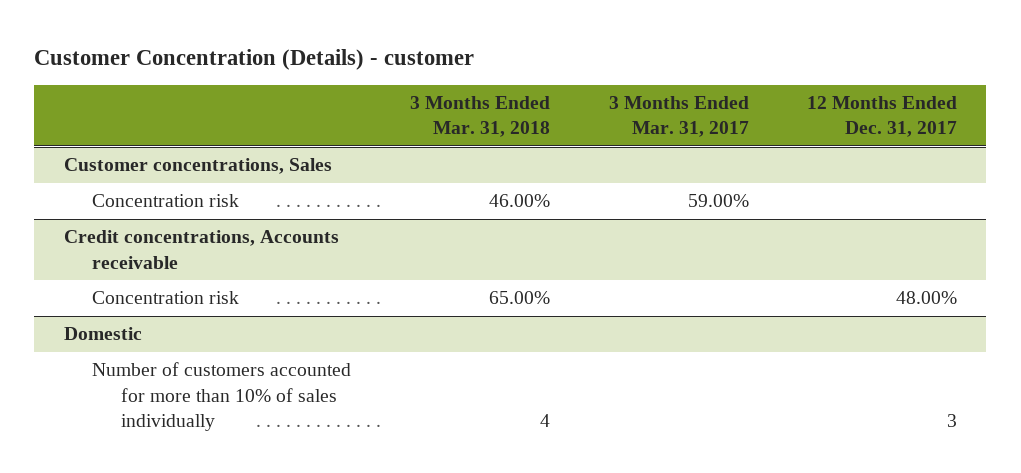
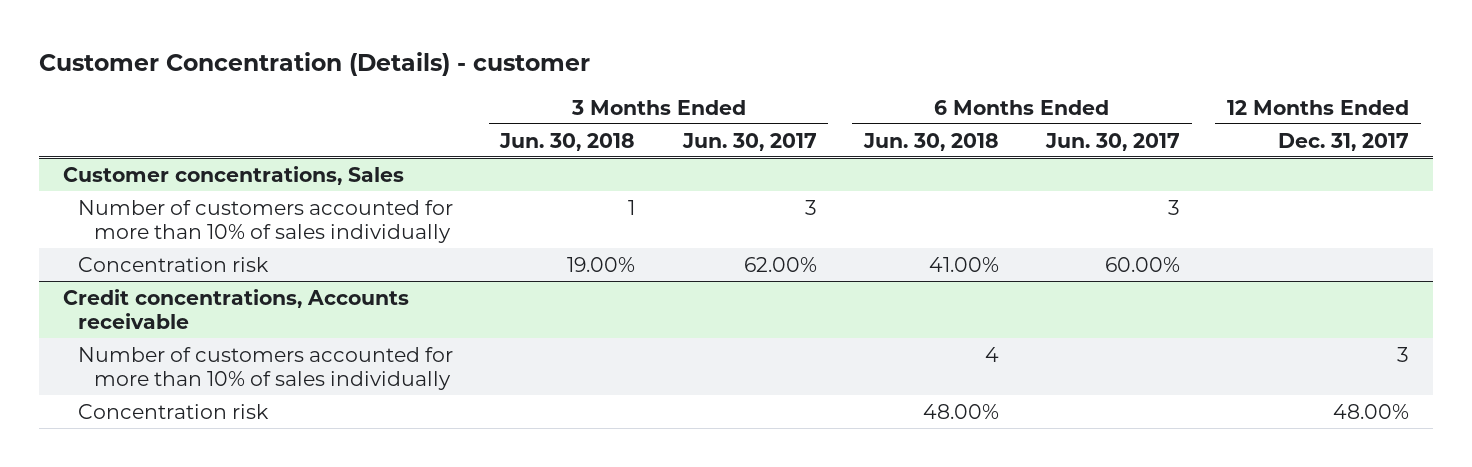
- | 3 Months Ended Mar. 31, 2018 | 3 Months Ended Mar. 31, 2017 | 12 Months Ended Dec. 31, 2017
+ | 3 Months Ended Jun. 30, 2018 | 3 Months Ended Jun. 30, 2017 | 6 Months Ended Jun. 30, 2018 | 6 Months Ended Jun. 30, 2017 | 12 Months Ended Dec. 31, 2017
@ Customer concentrations, Sales
+ Number of customers accounted for more than 10% of sales individually | 1 | 3 | | 3 |
@ Credit concentrations, Accounts receivable
+ Number of customers accounted for more than 10% of sales individually | | | 4 | | 3
- Domestic
- Number of customers accounted for more than 10% of sales individually | 4 | | 3

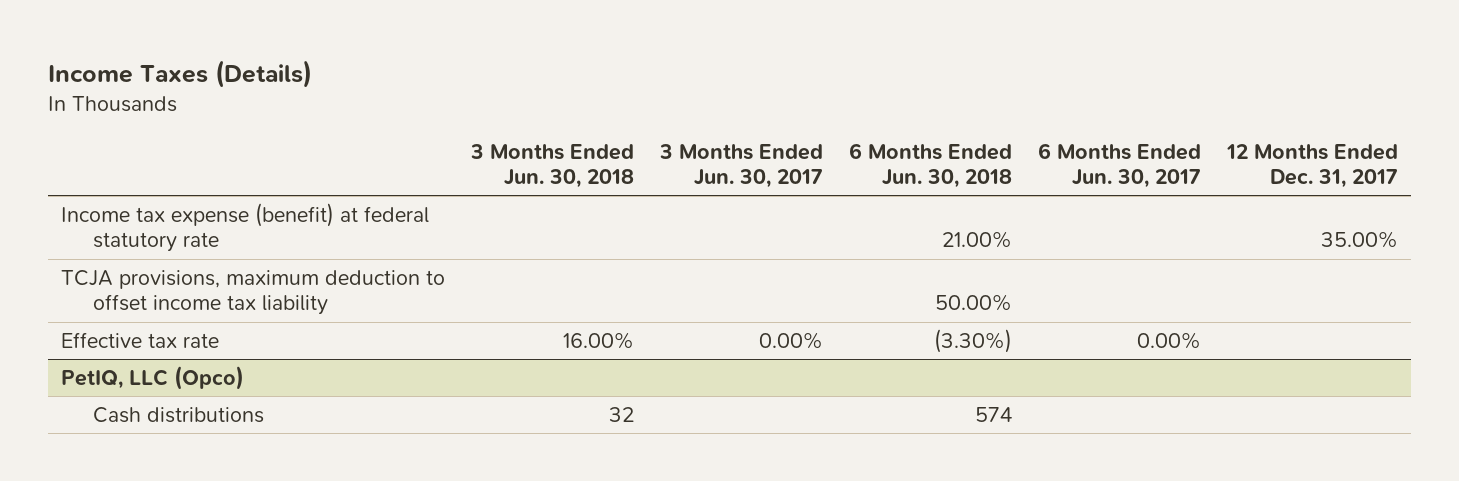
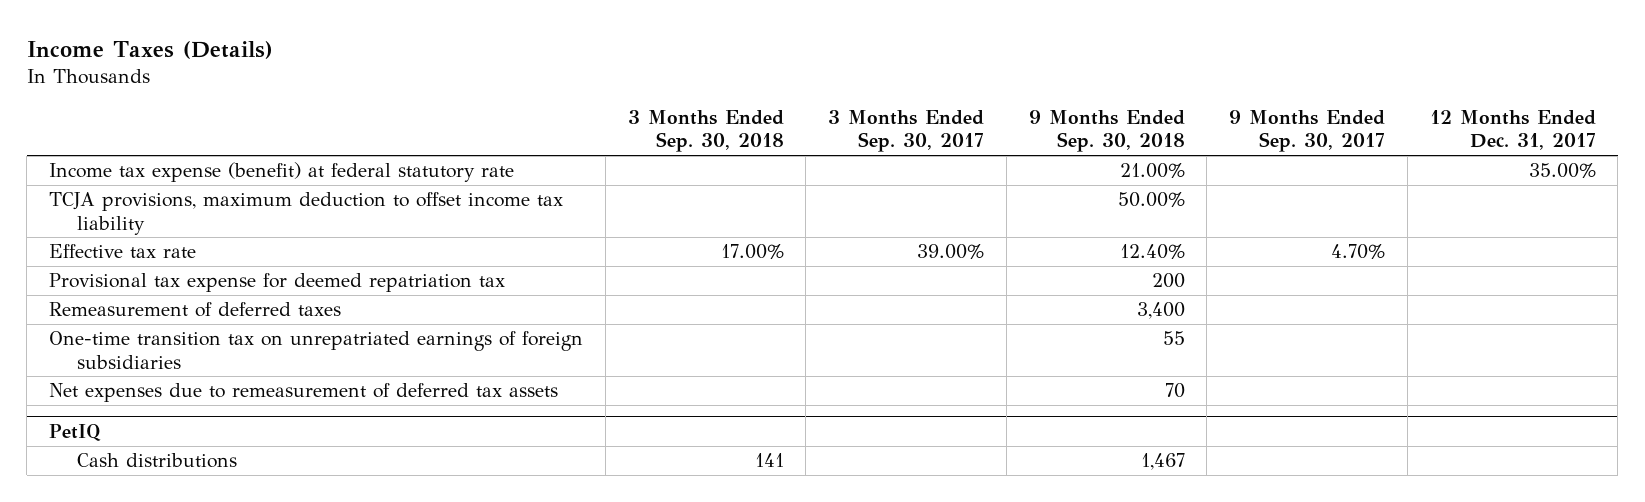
- | 3 Months Ended Jun. 30, 2018 | 3 Months Ended Jun. 30, 2017 | 6 Months Ended Jun. 30, 2018 | 6 Months Ended Jun. 30, 2017 | 12 Months Ended Dec. 31, 2017
+ | 3 Months Ended Sep. 30, 2018 | 3 Months Ended Sep. 30, 2017 | 9 Months Ended Sep. 30, 2018 | 9 Months Ended Sep. 30, 2017 | 12 Months Ended Dec. 31, 2017
- PetIQ, LLC (Opco)
+ Provisional tax expense for deemed repatriation tax | | | 200 | |
+ Remeasurement of deferred taxes | | | 3,400 | |
+ One-time transition tax on unrepatriated earnings of foreign subsidiaries | | | 55 | |
+ Net expenses due to remeasurement of deferred tax assets | | | 70 | |
+ PetIQ

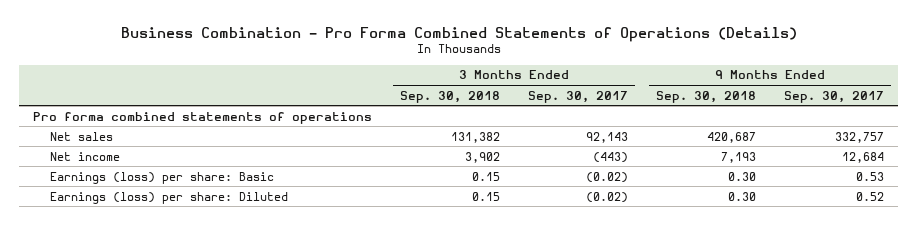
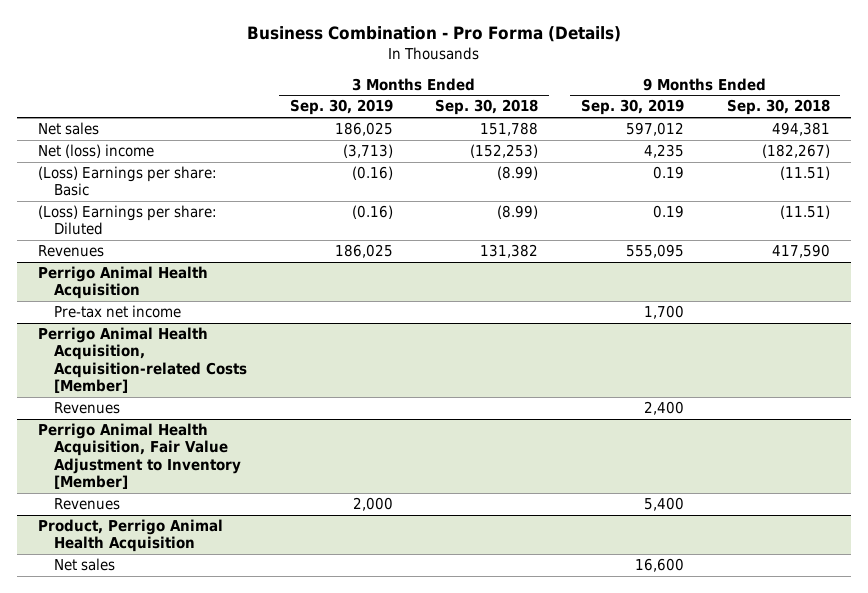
- Business Combination - Pro Forma Combined Statements of Operations (Details)
+ Business Combination - Pro Forma (Details)
- | 3 Months Ended Sep. 30, 2018 | 3 Months Ended Sep. 30, 2017 | 9 Months Ended Sep. 30, 2018 | 9 Months Ended Sep. 30, 2017
+ | 3 Months Ended Sep. 30, 2019 | 3 Months Ended Sep. 30, 2018 | 9 Months Ended Sep. 30, 2019 | 9 Months Ended Sep. 30, 2018
- Pro forma combined statements of operations
- Net sales | 131,382 | 92,143 | 420,687 | 332,757
- Net income | 3,902 | (443) | 7,193 | 12,684
- Earnings (loss) per share: Basic | 0.15 | (0.02) | 0.30 | 0.53
- Earnings (loss) per share: Diluted | 0.15 | (0.02) | 0.30 | 0.52
+ Net sales | 186,025 | 151,788 | 597,012 | 494,381
+ Net (loss) income | (3,713) | (152,253) | 4,235 | (182,267)
+ (Loss) Earnings per share: Basic | (0.16) | (8.99) | 0.19 | (11.51)
+ (Loss) Earnings per share: Diluted | (0.16) | (8.99) | 0.19 | (11.51)
+ Revenues | 186,025 | 131,382 | 555,095 | 417,590
+ Perrigo Animal Health Acquisition
+ Pre-tax net income | | | 1,700 |
+ Perrigo Animal Health Acquisition, Acquisition-related Costs [Member]
+ Revenues | | | 2,400 |
+ Perrigo Animal Health Acquisition, Fair Value Adjustment to Inventory [Member]
+ Revenues | 2,000 | | 5,400 |
+ Product, Perrigo Animal Health Acquisition
+ Net sales | | | 16,600 |

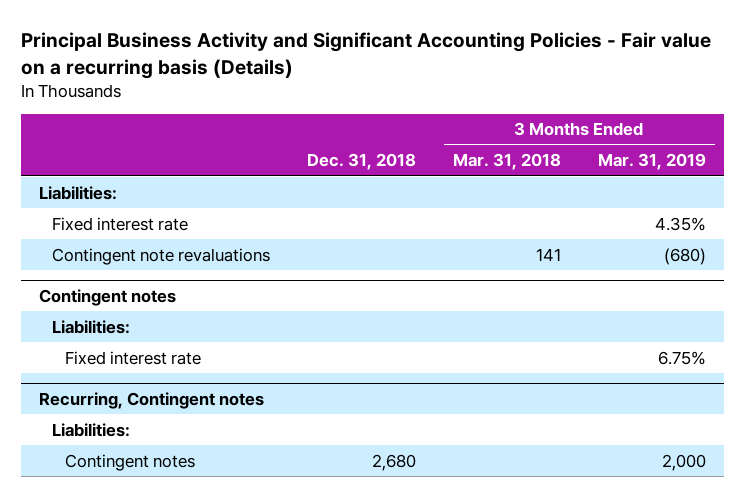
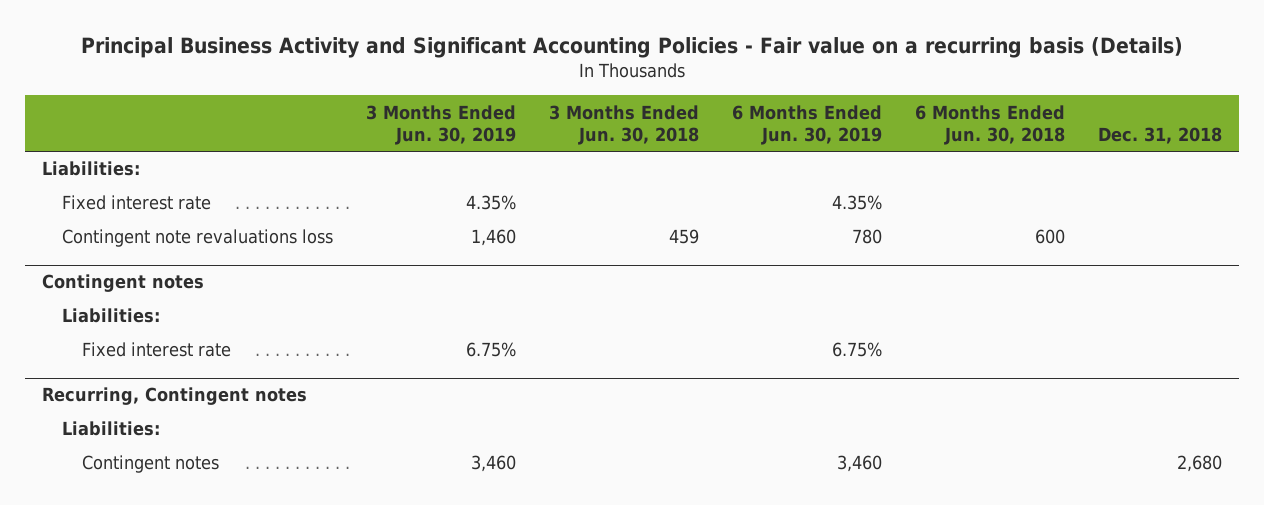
- | Dec. 31, 2018 | 3 Months Ended Mar. 31, 2018 | 3 Months Ended Mar. 31, 2019
+ | 3 Months Ended Jun. 30, 2019 | 3 Months Ended Jun. 30, 2018 | 6 Months Ended Jun. 30, 2019 | 6 Months Ended Jun. 30, 2018 | Dec. 31, 2018
- Contingent note revaluations | | 141 | (680)
+ Contingent note revaluations loss | 1,460 | 459 | 780 | 600 |

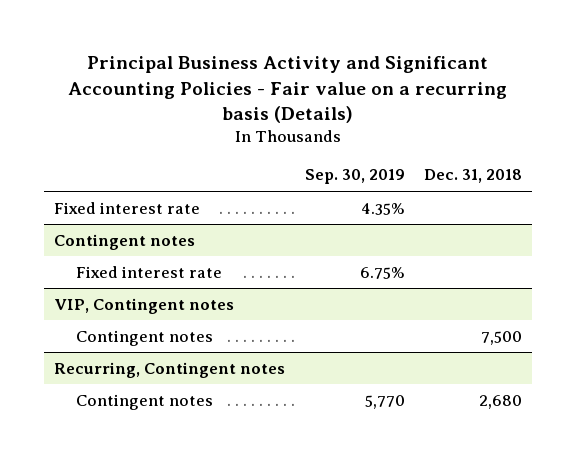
- | 3 Months Ended Jun. 30, 2019 | 3 Months Ended Jun. 30, 2018 | 6 Months Ended Jun. 30, 2019 | 6 Months Ended Jun. 30, 2018 | Dec. 31, 2018
+ | Sep. 30, 2019 | Dec. 31, 2018
- Liabilities:
- Contingent note revaluations loss | 1,460 | 459 | 780 | 600 |
@ Contingent notes
- Liabilities:
+ VIP, Contingent notes
+ Contingent notes | | 7,500
@ Recurring, Contingent notes
- Liabilities:

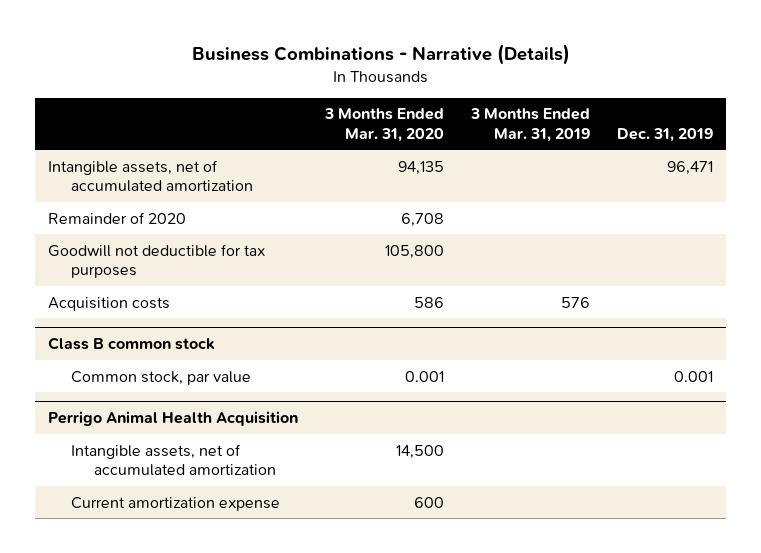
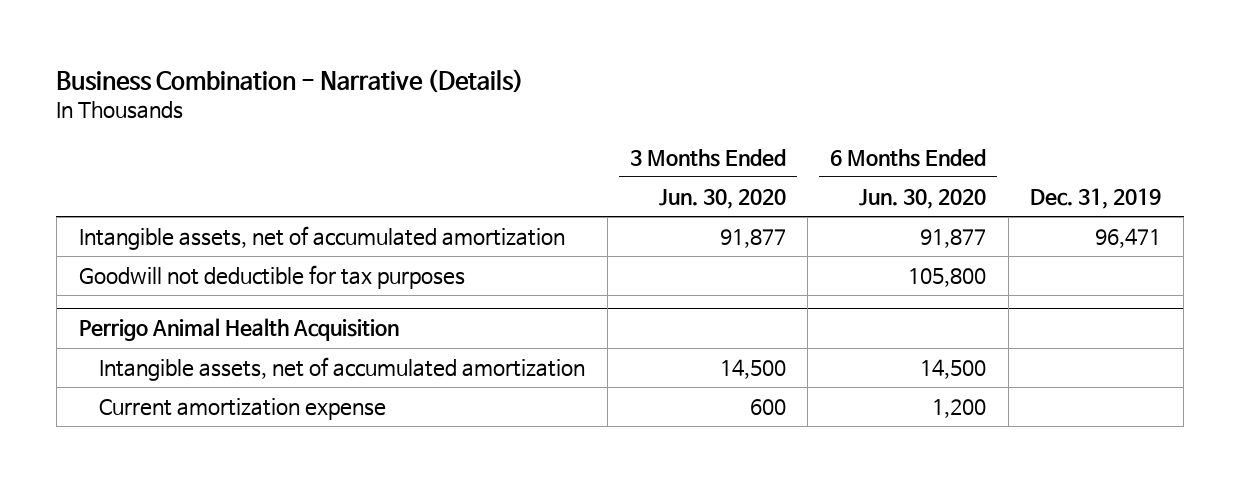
- Business Combinations - Narrative (Details)
+ Business Combination - Narrative (Details)
- | 3 Months Ended Mar. 31, 2020 | 3 Months Ended Mar. 31, 2019 | Dec. 31, 2019
+ | 3 Months Ended Jun. 30, 2020 | 6 Months Ended Jun. 30, 2020 | Dec. 31, 2019
- Remainder of 2020 | 6,708 | |
- Acquisition costs | 586 | 576 |
- Class B common stock
- Common stock, par value | 0.001 | | 0.001

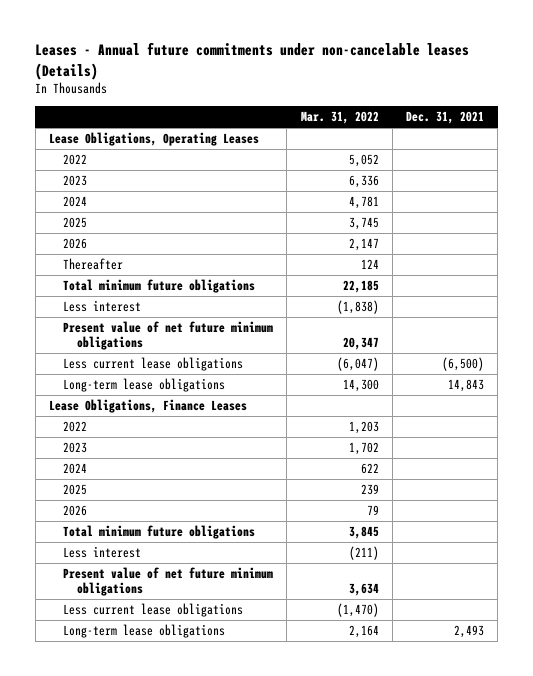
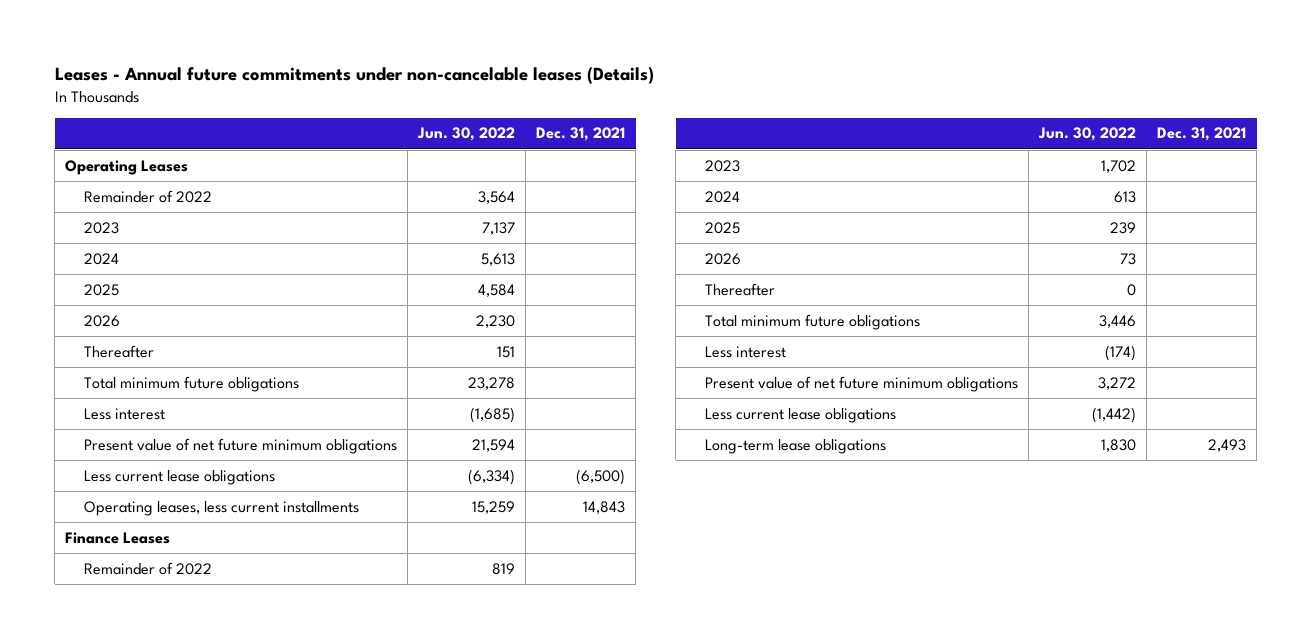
- | Mar. 31, 2022 | Dec. 31, 2021
+ | Jun. 30, 2022 | Dec. 31, 2021
- Lease Obligations, Operating Leases
- 2022 | 5,052 |
+ Operating Leases
+ Remainder of 2022 | 3,564 |
- Long-term lease obligations | 14,300 | 14,843
- Lease Obligations, Finance Leases
- 2022 | 1,203 |
+ Operating leases, less current installments | 15,259 | 14,843
+ Finance Leases
+ Remainder of 2022 | 819 |
+ Thereafter | 0 |

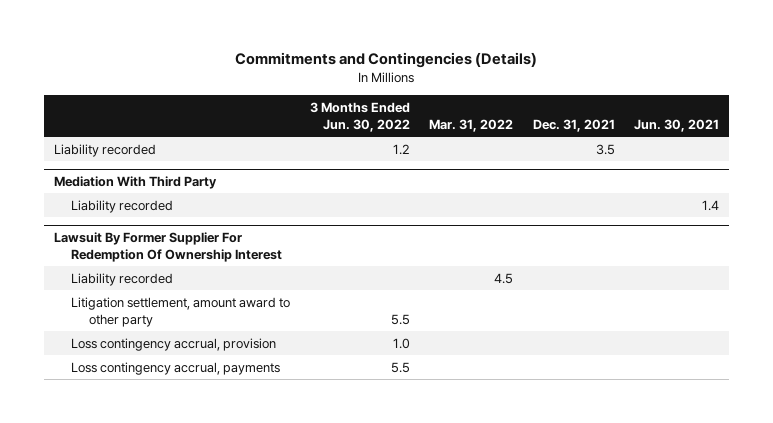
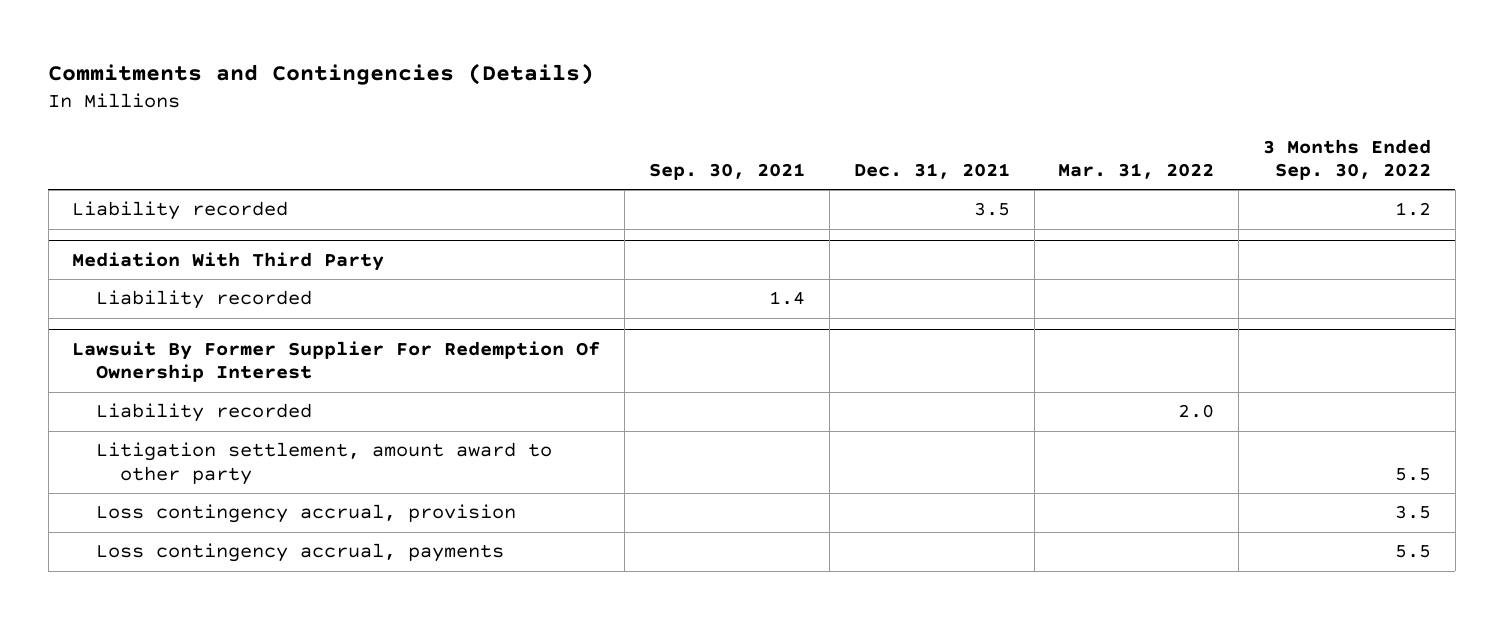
- | 3 Months Ended Jun. 30, 2022 | Mar. 31, 2022 | Dec. 31, 2021 | Jun. 30, 2021
+ | Sep. 30, 2021 | Dec. 31, 2021 | Mar. 31, 2022 | 3 Months Ended Sep. 30, 2022
@ Lawsuit By Former Supplier For Redemption Of Ownership Interest
- Liability recorded | | 4.5 | |
+ Liability recorded | | | 2.0 |

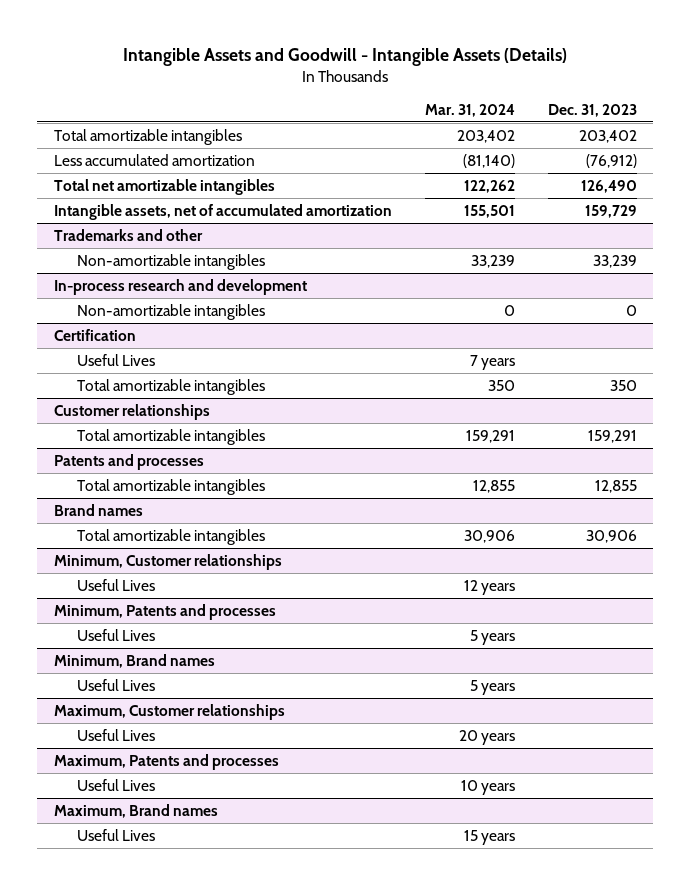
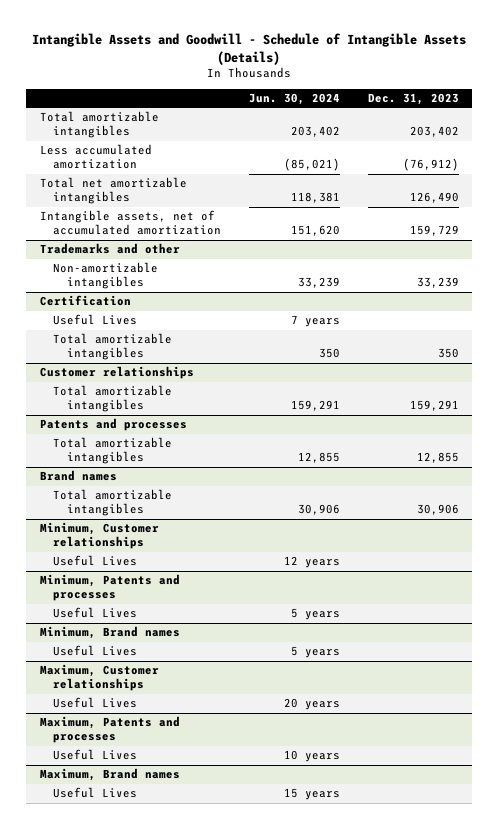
- Intangible Assets and Goodwill - Intangible Assets (Details)
+ Intangible Assets and Goodwill - Schedule of Intangible Assets (Details)
- | Mar. 31, 2024 | Dec. 31, 2023
+ | Jun. 30, 2024 | Dec. 31, 2023
- In-process research and development
- Non-amortizable intangibles | 0 | 0

